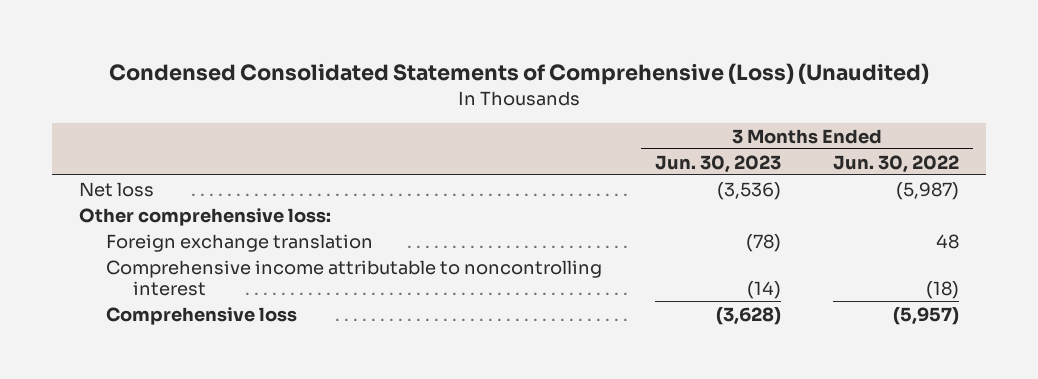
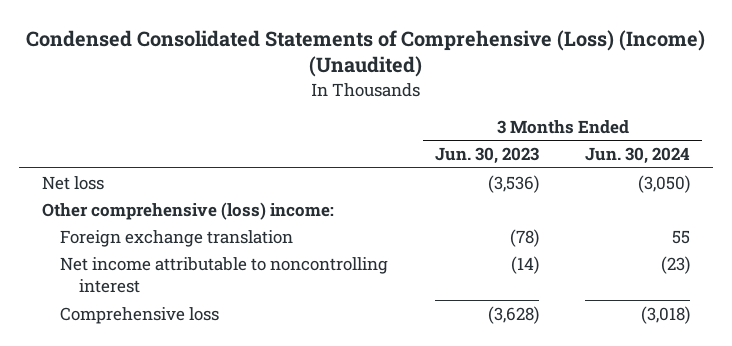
- Condensed Consolidated Statements of Comprehensive (Loss) (Unaudited)
+ Condensed Consolidated Statements of Comprehensive (Loss) (Income) (Unaudited)
- | 3 Months Ended Jun. 30, 2023 | 3 Months Ended Jun. 30, 2022
+ | 3 Months Ended Jun. 30, 2023 | 3 Months Ended Jun. 30, 2024
- Other comprehensive loss:
+ Other comprehensive (loss) income:
- Comprehensive income attributable to noncontrolling interest | (14) | (18)
+ Net income attributable to noncontrolling interest | (14) | (23)

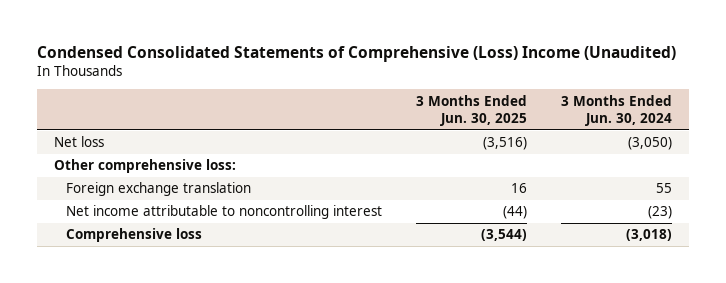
- Condensed Consolidated Statements of Comprehensive (Loss) (Income) (Unaudited)
+ Condensed Consolidated Statements of Comprehensive (Loss) Income (Unaudited)
- | 3 Months Ended Jun. 30, 2023 | 3 Months Ended Jun. 30, 2024
+ | 3 Months Ended Jun. 30, 2025 | 3 Months Ended Jun. 30, 2024
- Other comprehensive (loss) income:
+ Other comprehensive loss:

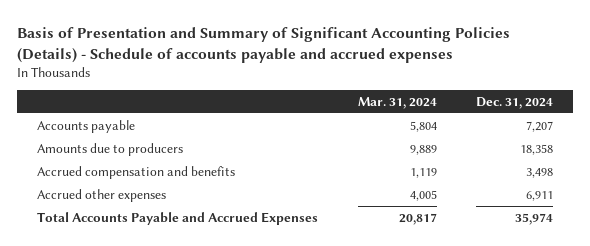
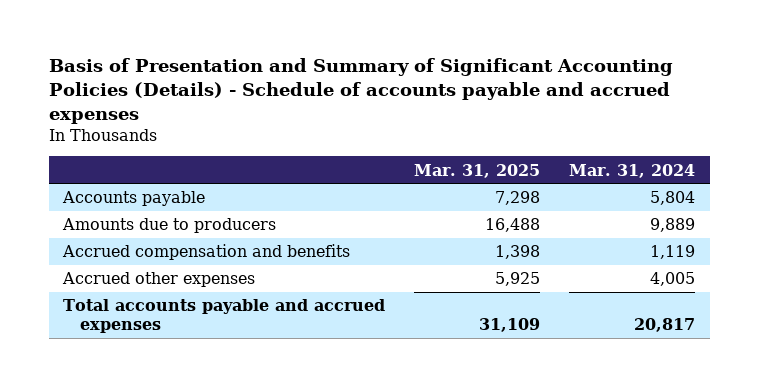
- | Mar. 31, 2024 | Dec. 31, 2024
+ | Mar. 31, 2025 | Mar. 31, 2024
- Total Accounts Payable and Accrued Expenses | 20,817 | 35,974
+ Total accounts payable and accrued expenses | 31,109 | 20,817

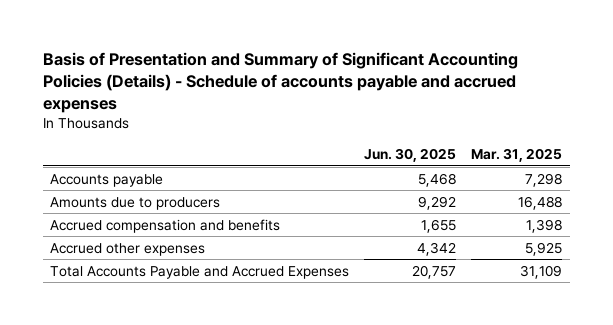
- | Mar. 31, 2025 | Mar. 31, 2024
+ | Jun. 30, 2025 | Mar. 31, 2025
- Total accounts payable and accrued expenses | 31,109 | 20,817
+ Total Accounts Payable and Accrued Expenses | 20,757 | 31,109

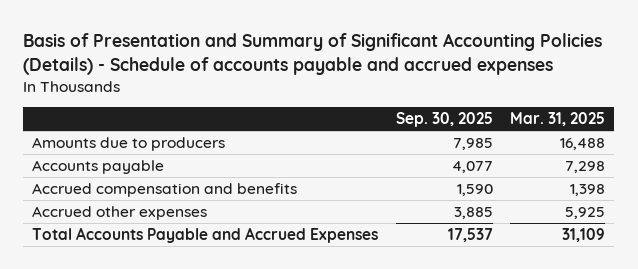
- | Jun. 30, 2025 | Mar. 31, 2025
+ | Sep. 30, 2025 | Mar. 31, 2025
moved down: Accounts payable | 4,077 | 7,298

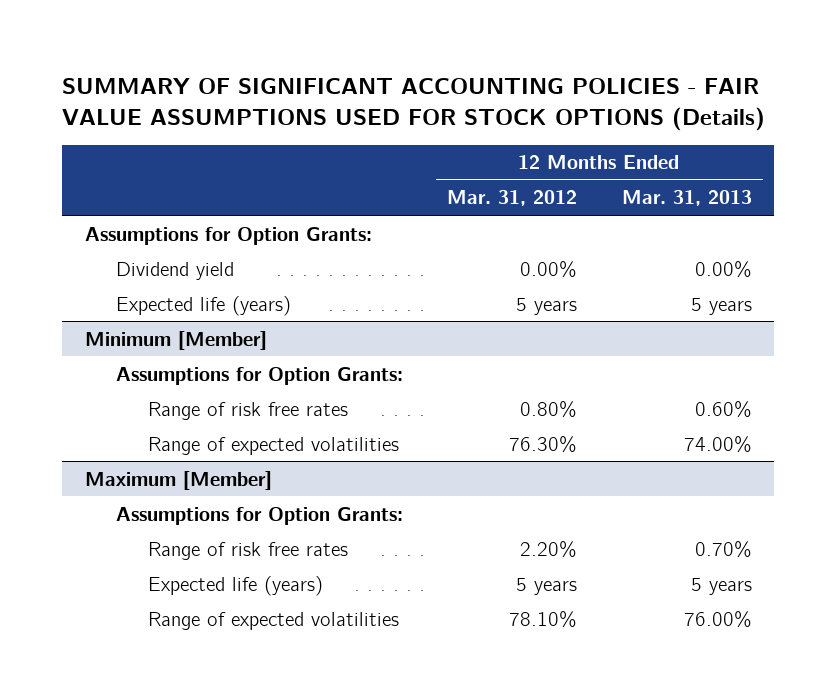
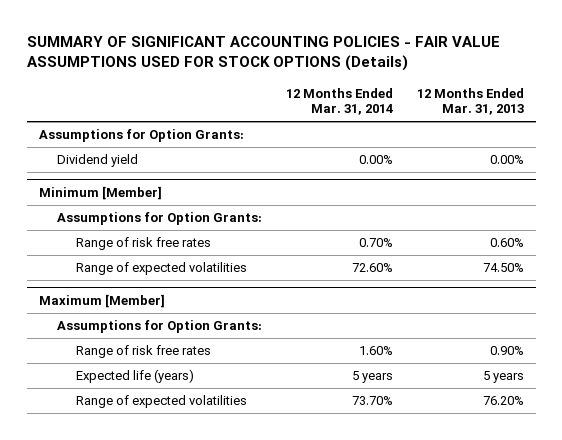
- | 12 Months Ended Mar. 31, 2012 | 12 Months Ended Mar. 31, 2013
+ | 12 Months Ended Mar. 31, 2014 | 12 Months Ended Mar. 31, 2013
- Expected life (years) | 5 years | 5 years
@ Minimum [Member]
- Range of expected volatilities | 76.30% | 74.00%
+ Range of expected volatilities | 72.60% | 74.50%
@ Maximum [Member]
- Range of risk free rates | 2.20% | 0.70%
+ Range of risk free rates | 1.60% | 0.90%
- Range of expected volatilities | 78.10% | 76.00%
+ Range of expected volatilities | 73.70% | 76.20%

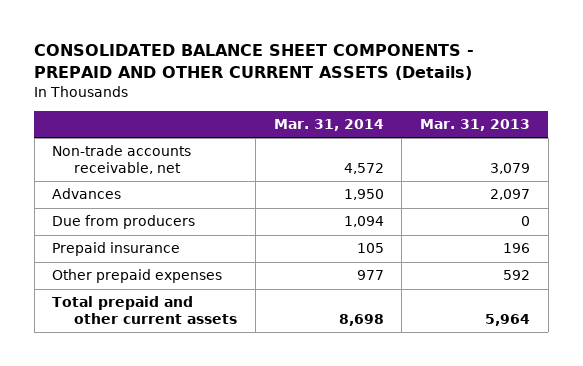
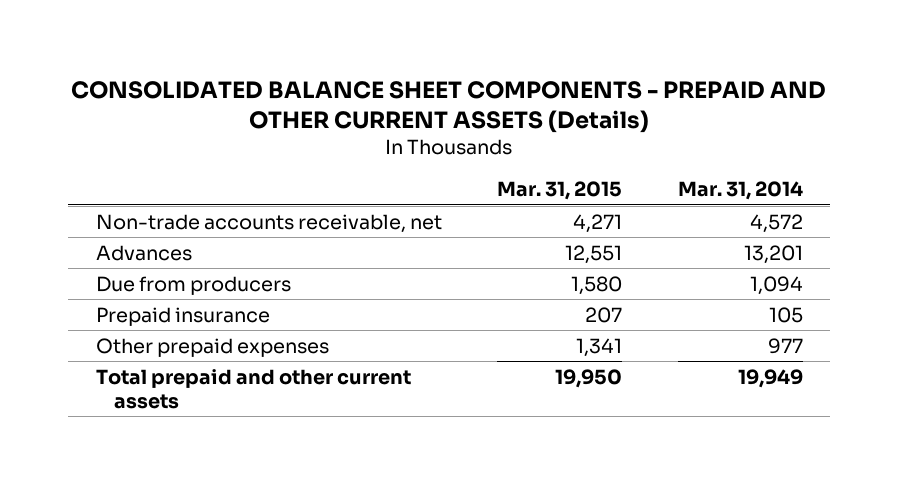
- | Mar. 31, 2014 | Mar. 31, 2013
+ | Mar. 31, 2015 | Mar. 31, 2014
- Advances | 1,950 | 2,097
+ Advances | 12,551 | 13,201
- Total prepaid and other current assets | 8,698 | 5,964
+ Total prepaid and other current assets | 19,950 | 19,949

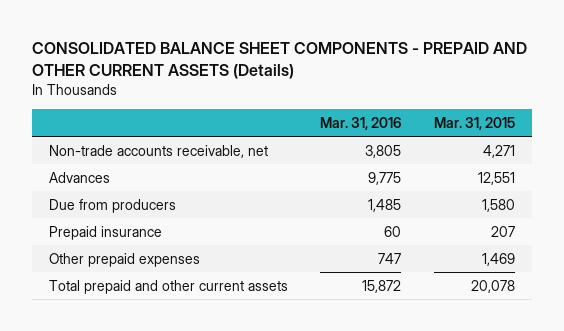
- | Mar. 31, 2015 | Mar. 31, 2014
+ | Mar. 31, 2016 | Mar. 31, 2015
- Other prepaid expenses | 1,341 | 977
- Total prepaid and other current assets | 19,950 | 19,949
+ Other prepaid expenses | 747 | 1,469
+ Total prepaid and other current assets | 15,872 | 20,078

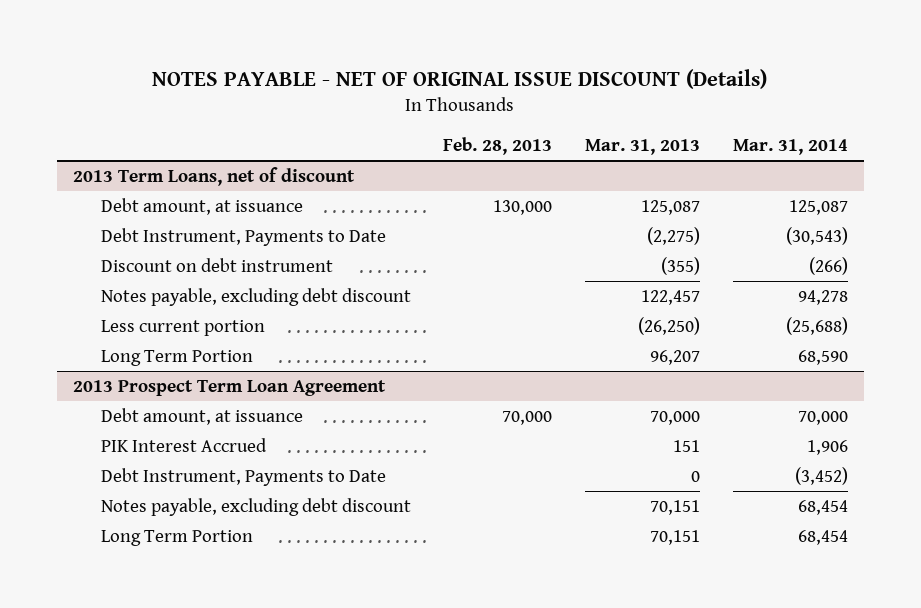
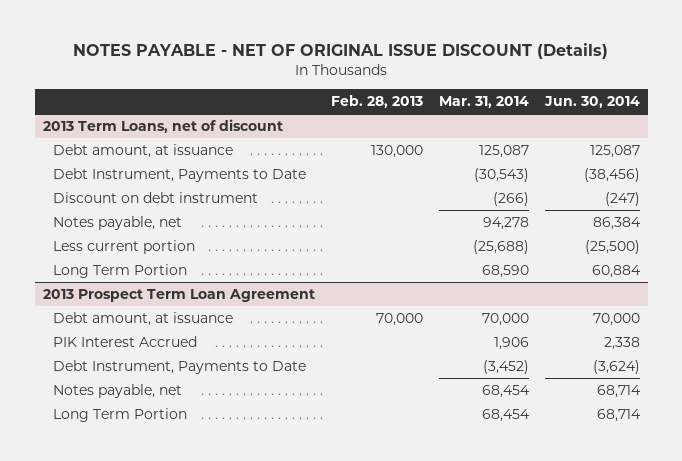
- | Feb. 28, 2013 | Mar. 31, 2013 | Mar. 31, 2014
+ | Feb. 28, 2013 | Mar. 31, 2014 | Jun. 30, 2014
@ 2013 Term Loans, net of discount
- Notes payable, excluding debt discount | | 122,457 | 94,278
+ Notes payable, net | | 94,278 | 86,384
@ 2013 Prospect Term Loan Agreement
- Notes payable, excluding debt discount | | 70,151 | 68,454
+ Notes payable, net | | 68,454 | 68,714

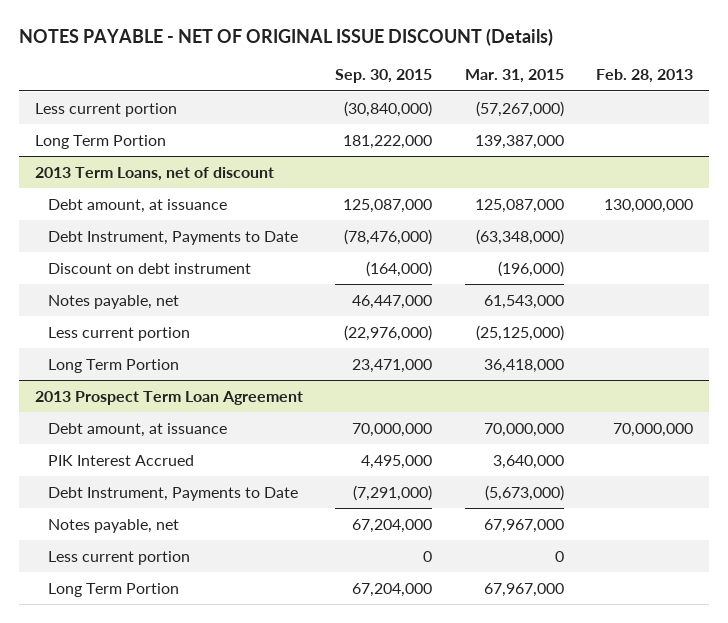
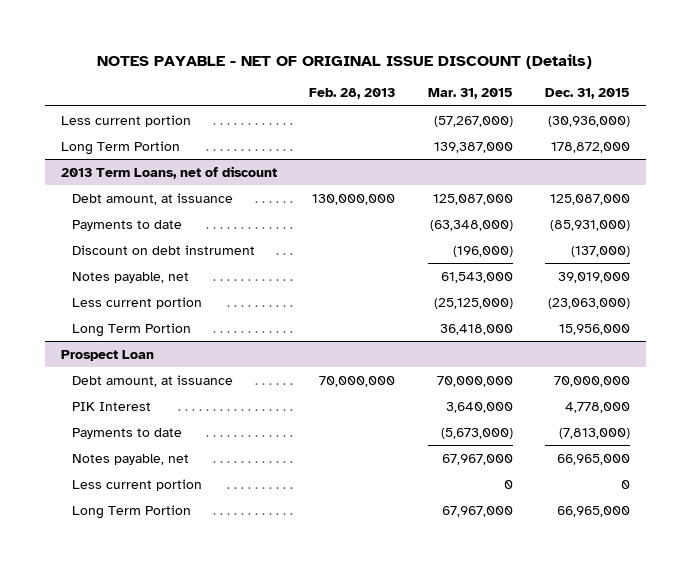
- | Sep. 30, 2015 | Mar. 31, 2015 | Feb. 28, 2013
+ | Feb. 28, 2013 | Mar. 31, 2015 | Dec. 31, 2015
@ 2013 Term Loans, net of discount
- Debt Instrument, Payments to Date | (78,476,000) | (63,348,000) |
+ Payments to date | | (63,348,000) | (85,931,000)
- 2013 Prospect Term Loan Agreement
+ Prospect Loan
- PIK Interest Accrued | 4,495,000 | 3,640,000 |
- Debt Instrument, Payments to Date | (7,291,000) | (5,673,000) |
+ PIK Interest | | 3,640,000 | 4,778,000
+ Payments to date | | (5,673,000) | (7,813,000)

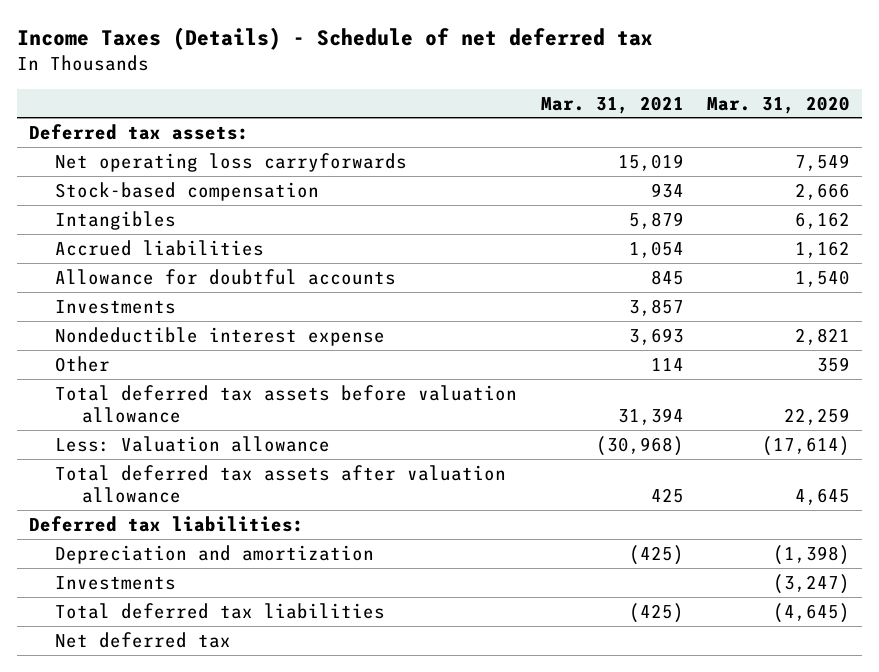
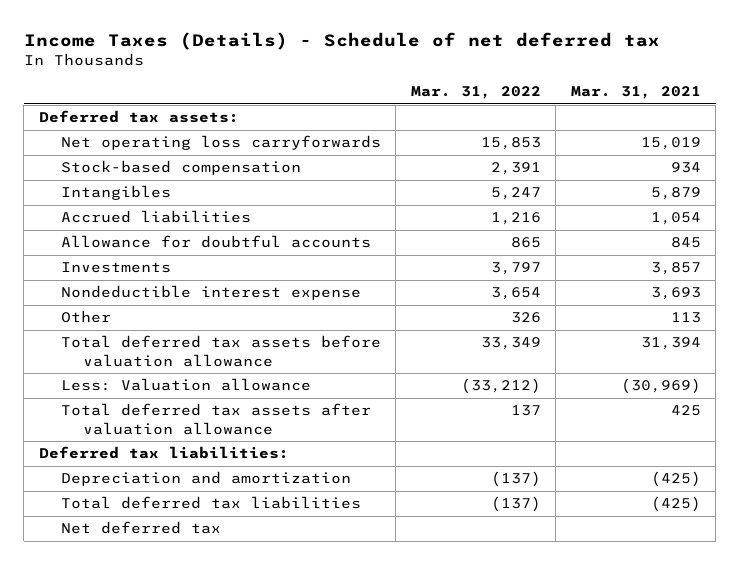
- | Mar. 31, 2021 | Mar. 31, 2020
+ | Mar. 31, 2022 | Mar. 31, 2021
- Other | 114 | 359
+ Other | 326 | 113
- Less: Valuation allowance | (30,968) | (17,614)
+ Less: Valuation allowance | (33,212) | (30,969)
- Investments | | (3,247)

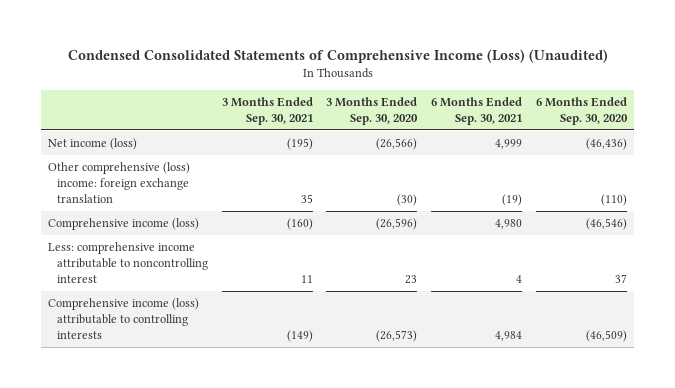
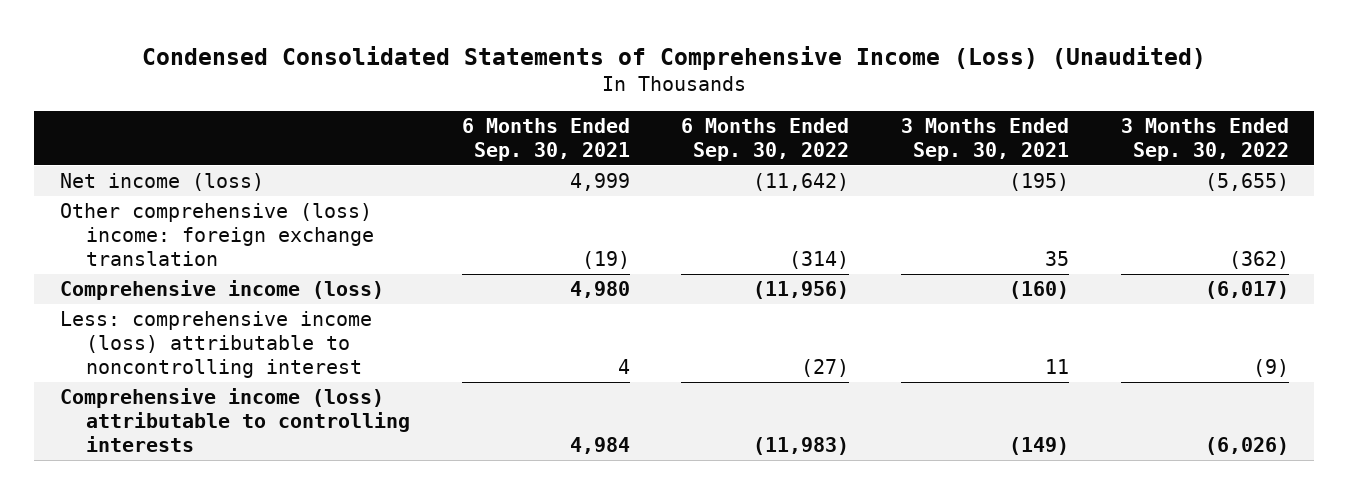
- | 3 Months Ended Sep. 30, 2021 | 3 Months Ended Sep. 30, 2020 | 6 Months Ended Sep. 30, 2021 | 6 Months Ended Sep. 30, 2020
+ | 6 Months Ended Sep. 30, 2021 | 6 Months Ended Sep. 30, 2022 | 3 Months Ended Sep. 30, 2021 | 3 Months Ended Sep. 30, 2022
- Less: comprehensive income attributable to noncontrolling interest | 11 | 23 | 4 | 37
+ Less: comprehensive income (loss) attributable to noncontrolling interest | 4 | (27) | 11 | (9)

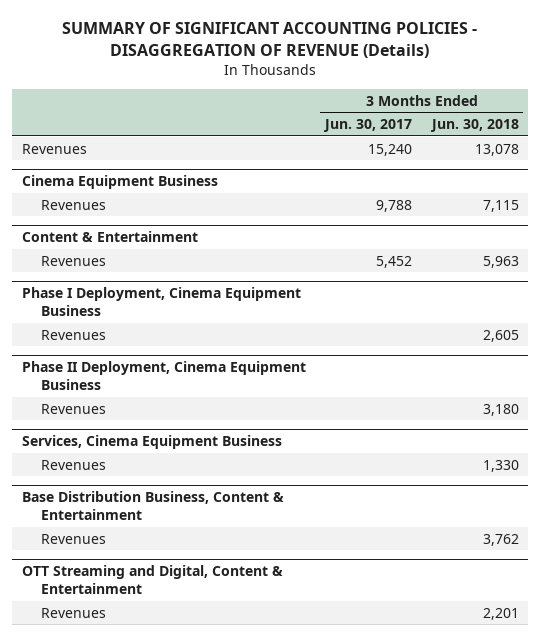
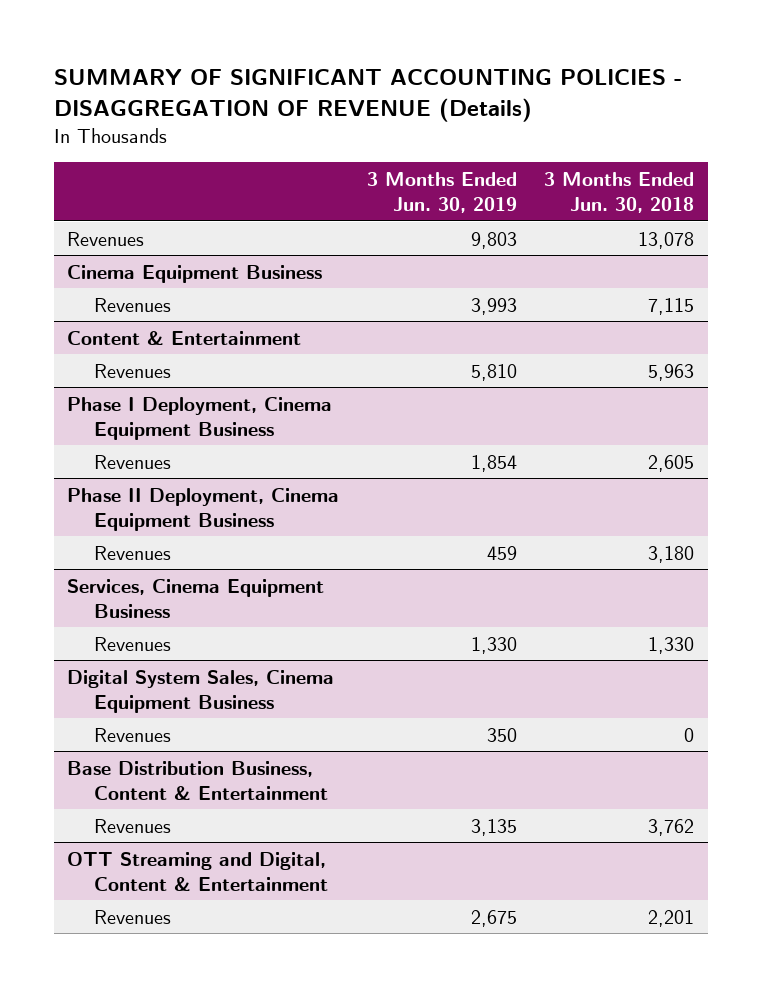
- | 3 Months Ended Jun. 30, 2017 | 3 Months Ended Jun. 30, 2018
+ | 3 Months Ended Jun. 30, 2019 | 3 Months Ended Jun. 30, 2018
+ Digital System Sales, Cinema Equipment Business
+ Revenues | 350 | 0

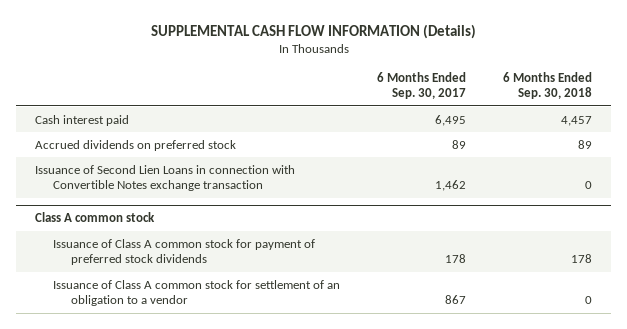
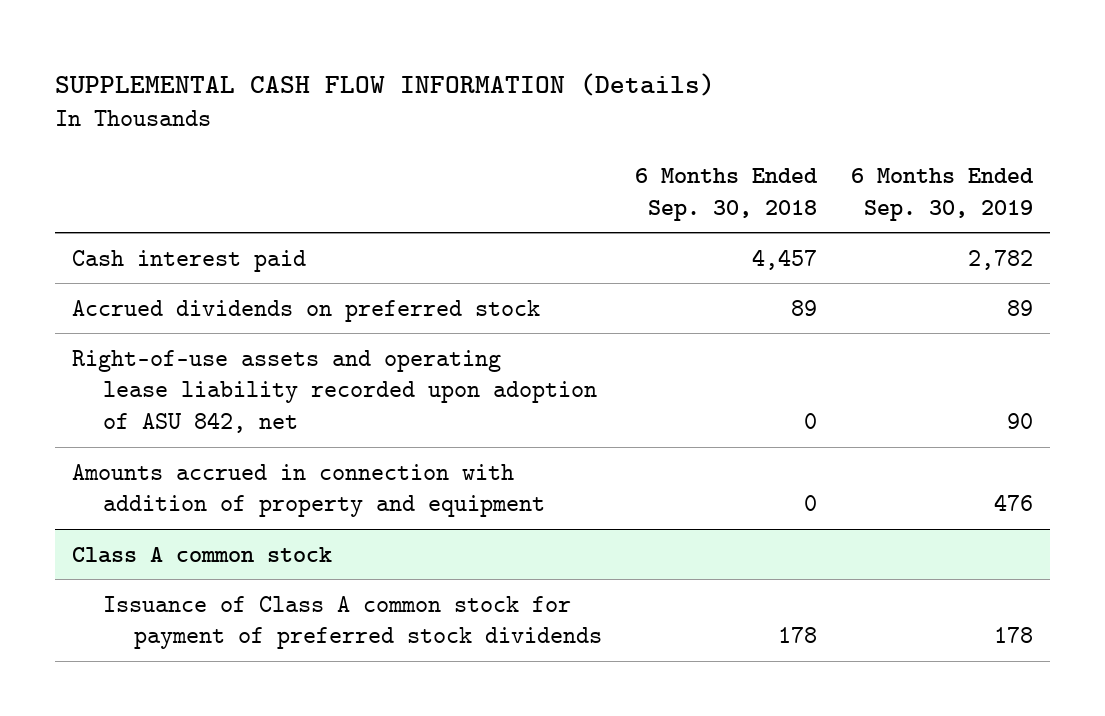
- | 6 Months Ended Sep. 30, 2017 | 6 Months Ended Sep. 30, 2018
+ | 6 Months Ended Sep. 30, 2018 | 6 Months Ended Sep. 30, 2019
- Issuance of Second Lien Loans in connection with Convertible Notes exchange transaction | 1,462 | 0
+ Right-of-use assets and operating lease liability recorded upon adoption of ASU 842, net | 0 | 90
+ Amounts accrued in connection with addition of property and equipment | 0 | 476
@ Class A common stock
- Issuance of Class A common stock for settlement of an obligation to a vendor | 867 | 0

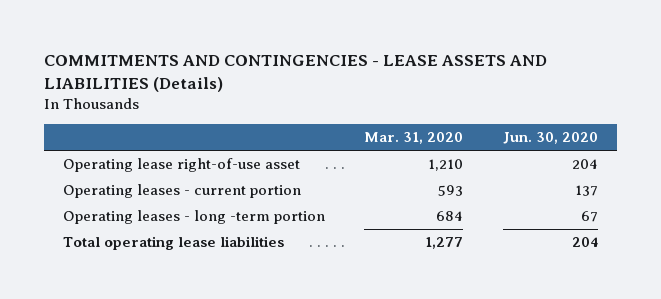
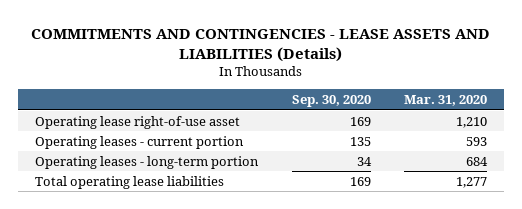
- | Mar. 31, 2020 | Jun. 30, 2020
+ | Sep. 30, 2020 | Mar. 31, 2020
- Operating leases - long -term portion | 684 | 67
+ Operating leases - long-term portion | 34 | 684

